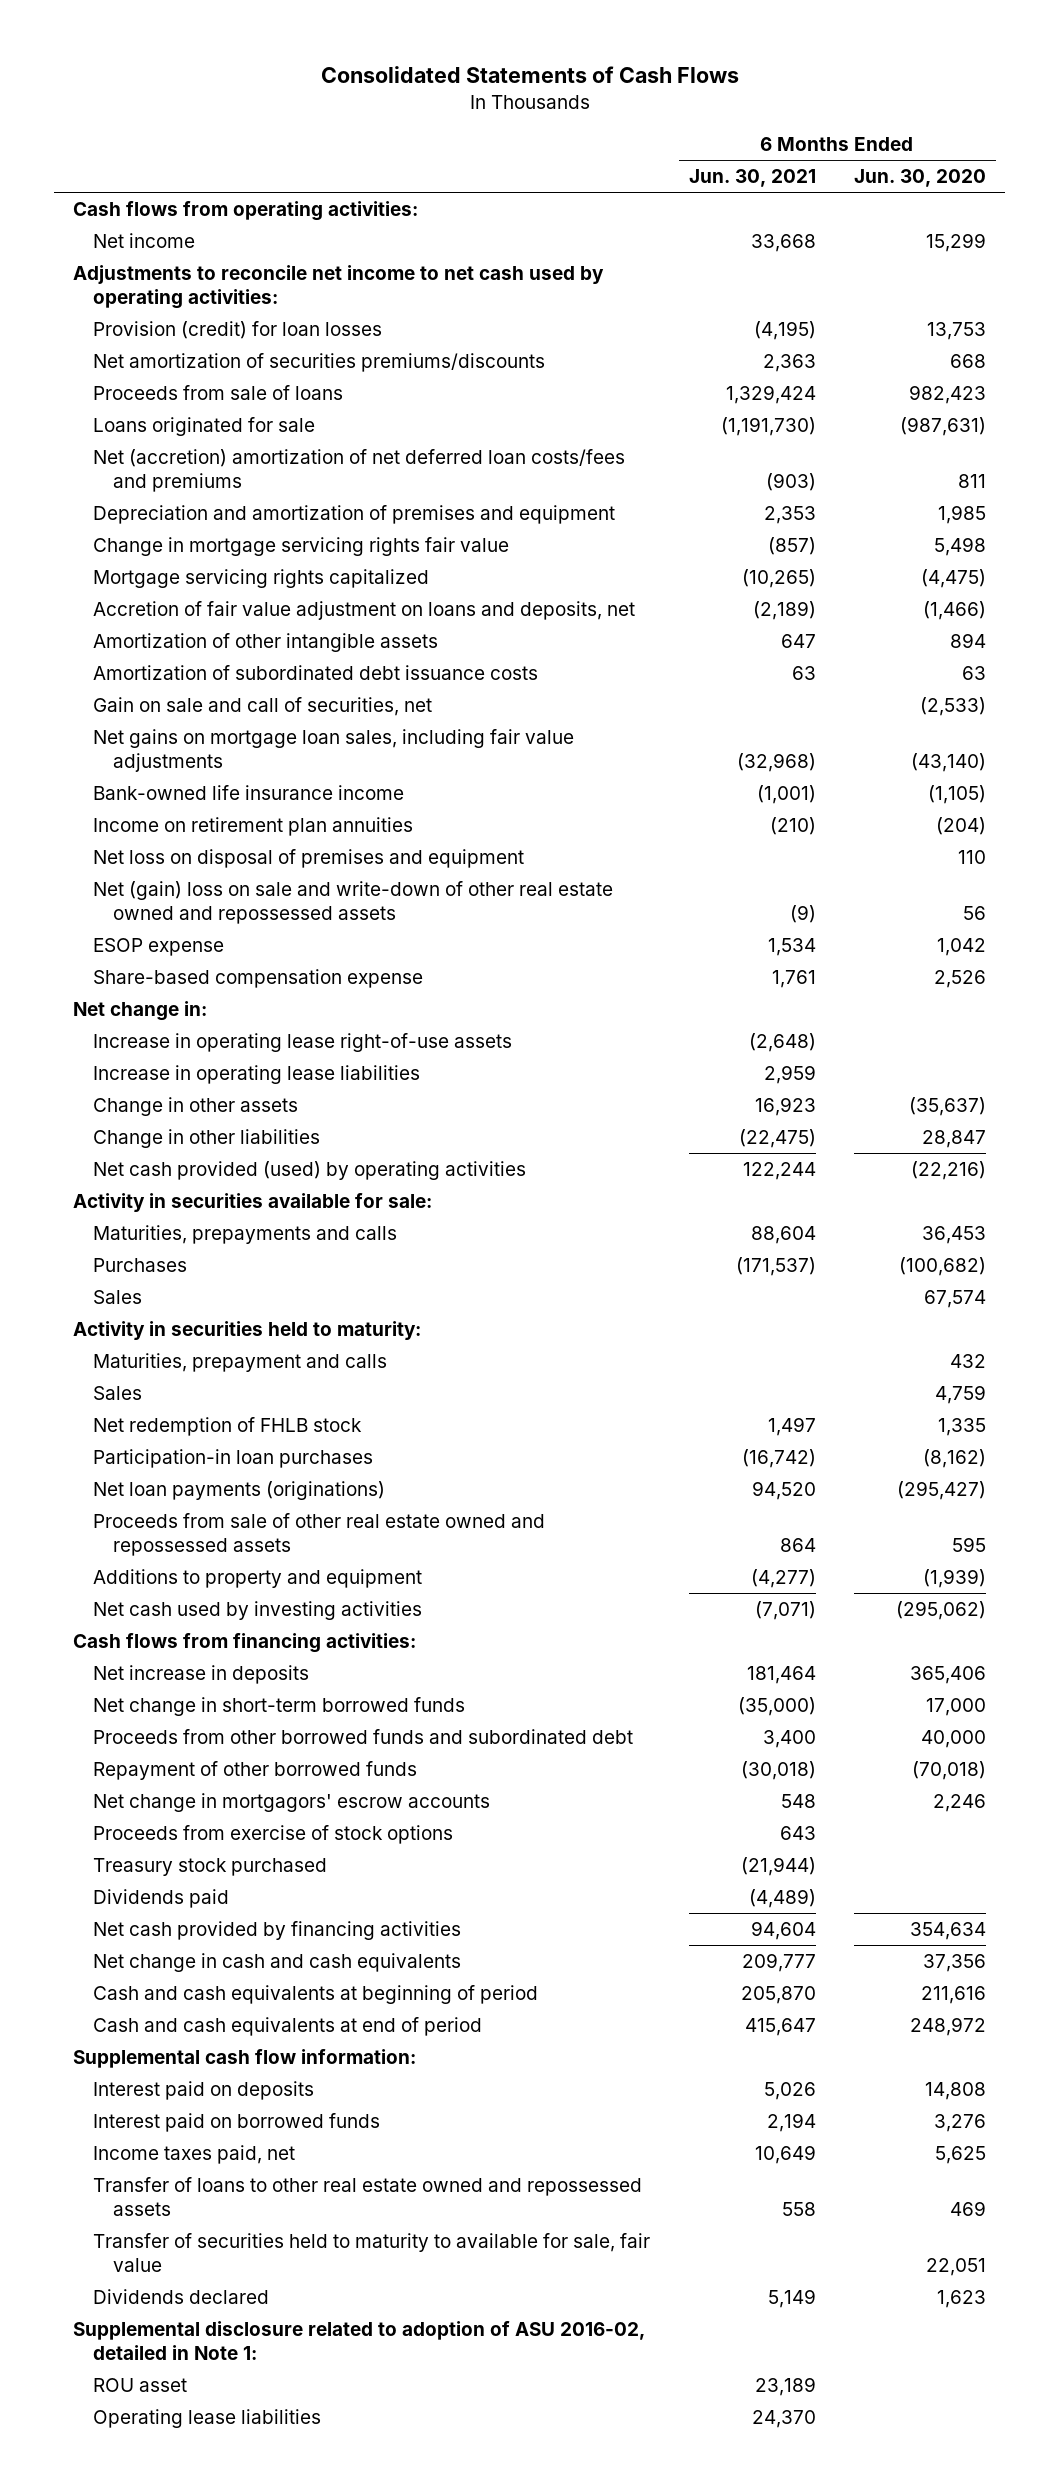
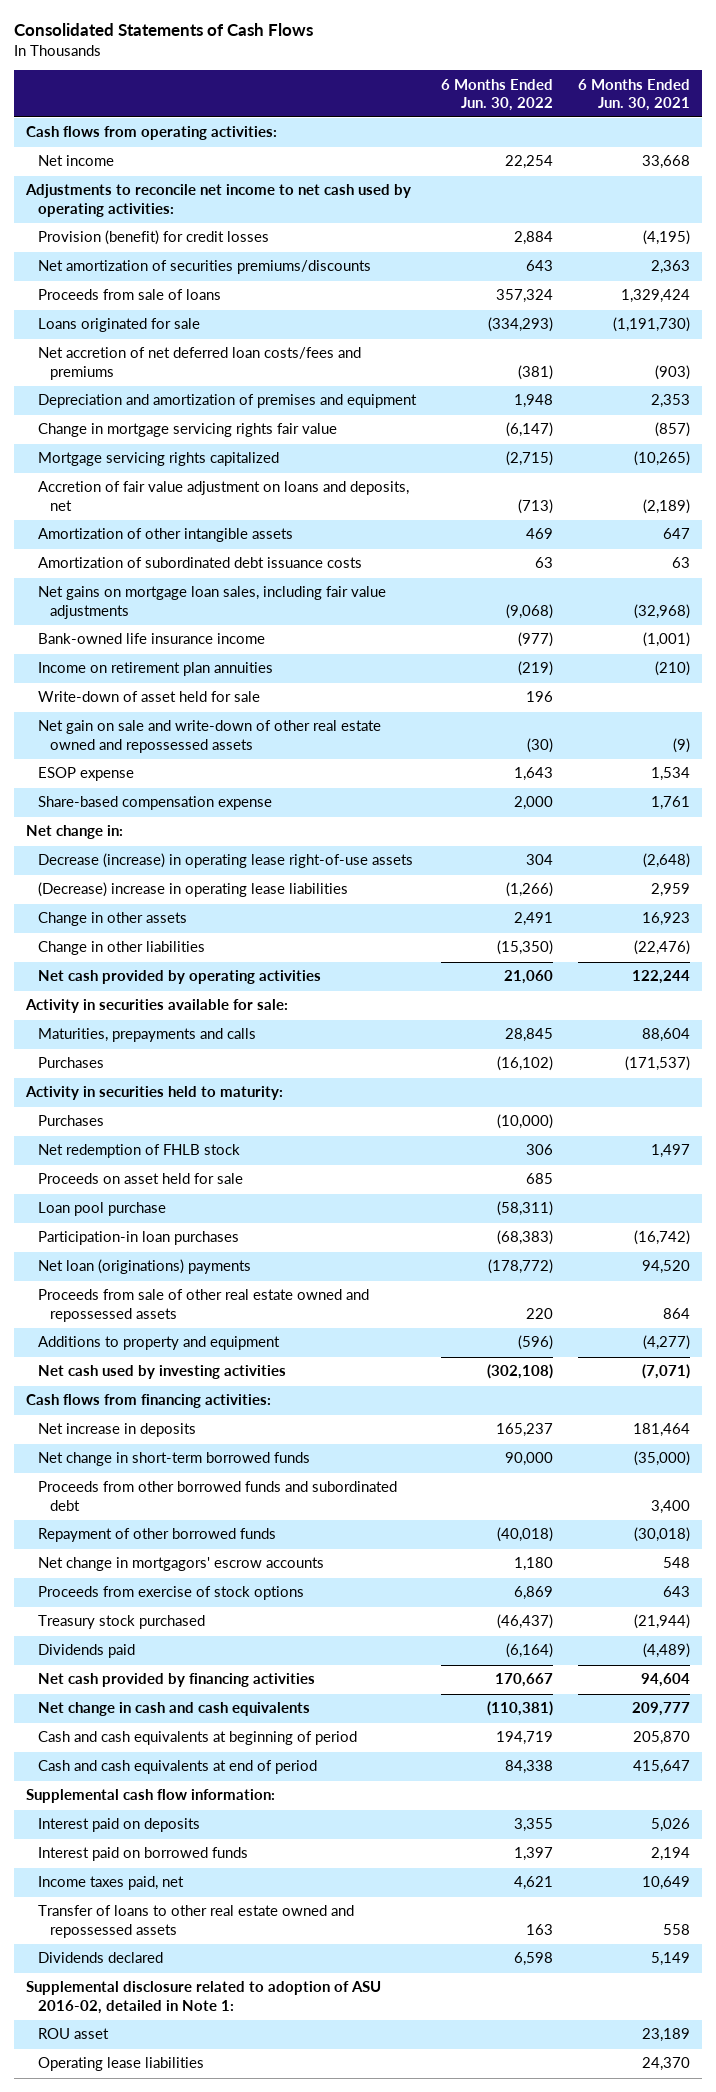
- | 6 Months Ended Jun. 30, 2021 | 6 Months Ended Jun. 30, 2020
+ | 6 Months Ended Jun. 30, 2022 | 6 Months Ended Jun. 30, 2021
- Provision (credit) for loan losses | (4,195) | 13,753
+ Provision (benefit) for credit losses | 2,884 | (4,195)
- Net (accretion) amortization of net deferred loan costs/fees and premiums | (903) | 811
+ Net accretion of net deferred loan costs/fees and premiums | (381) | (903)
- Gain on sale and call of securities, net | | (2,533)
- Net loss on disposal of premises and equipment | | 110
- Net (gain) loss on sale and write-down of other real estate owned and repossessed assets | (9) | 56
+ Write-down of asset held for sale | 196 |
+ Net gain on sale and write-down of other real estate owned and repossessed assets | (30) | (9)
- Increase in operating lease right-of-use assets | (2,648) |
- Increase in operating lease liabilities | 2,959 |
+ Decrease (increase) in operating lease right-of-use assets | 304 | (2,648)
+ (Decrease) increase in operating lease liabilities | (1,266) | 2,959
- Change in other liabilities | (22,475) | 28,847
- Net cash provided (used) by operating activities | 122,244 | (22,216)
+ Change in other liabilities | (15,350) | (22,476)
+ Net cash provided by operating activities | 21,060 | 122,244
- Sales | | 67,574
- Maturities, prepayment and calls | | 432
- Sales | | 4,759
+ Purchases | (10,000) |
+ Proceeds on asset held for sale | 685 |
+ Loan pool purchase | (58,311) |
- Net loan payments (originations) | 94,520 | (295,427)
+ Net loan (originations) payments | (178,772) | 94,520
- Transfer of securities held to maturity to available for sale, fair value | | 22,051

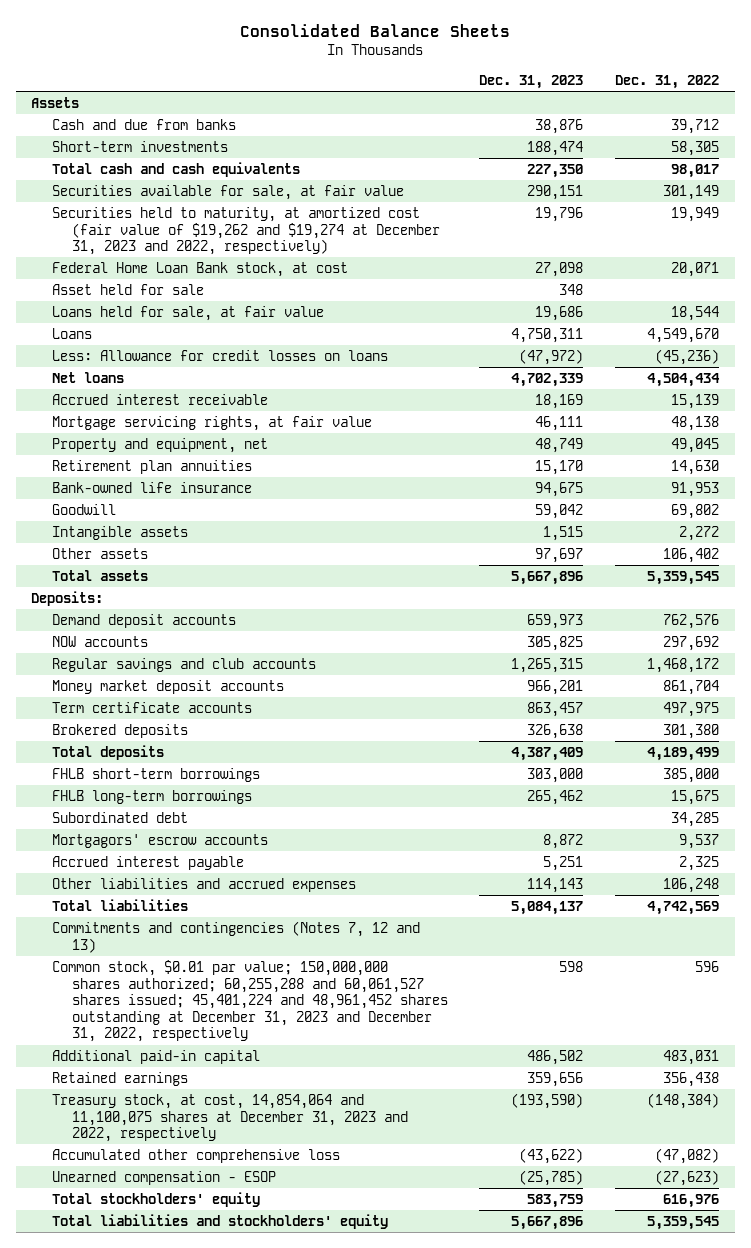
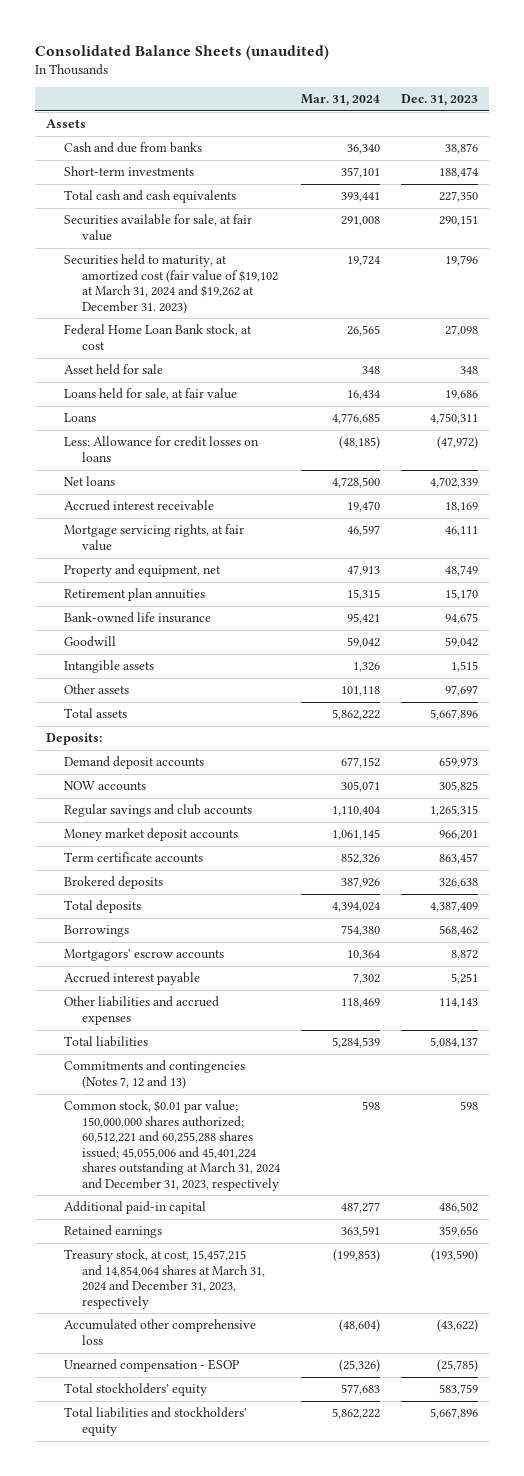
- Consolidated Balance Sheets
+ Consolidated Balance Sheets (unaudited)
- | Dec. 31, 2023 | Dec. 31, 2022
+ | Mar. 31, 2024 | Dec. 31, 2023
- Securities held to maturity, at amortized cost (fair value of $19,262 and $19,274 at December 31, 2023 and 2022, respectively) | 19,796 | 19,949
+ Securities held to maturity, at amortized cost (fair value of $19,102 at March 31, 2024 and $19,262 at December 31. 2023) | 19,724 | 19,796
- FHLB short-term borrowings | 303,000 | 385,000
- FHLB long-term borrowings | 265,462 | 15,675
- Subordinated debt | | 34,285
+ Borrowings | 754,380 | 568,462
- Common stock, $0.01 par value; 150,000,000 shares authorized; 60,255,288 and 60,061,527 shares issued; 45,401,224 and 48,961,452 shares outstanding at December 31, 2023 and December 31, 2022, respectively | 598 | 596
+ Common stock, $0.01 par value; 150,000,000 shares authorized; 60,512,221 and 60,255,288 shares issued; 45,055,006 and 45,401,224 shares outstanding at March 31, 2024 and December 31, 2023, respectively | 598 | 598
- Treasury stock, at cost, 14,854,064 and 11,100,075 shares at December 31, 2023 and 2022, respectively | (193,590) | (148,384)
+ Treasury stock, at cost, 15,457,215 and 14,854,064 shares at March 31, 2024 and December 31, 2023, respectively | (199,853) | (193,590)

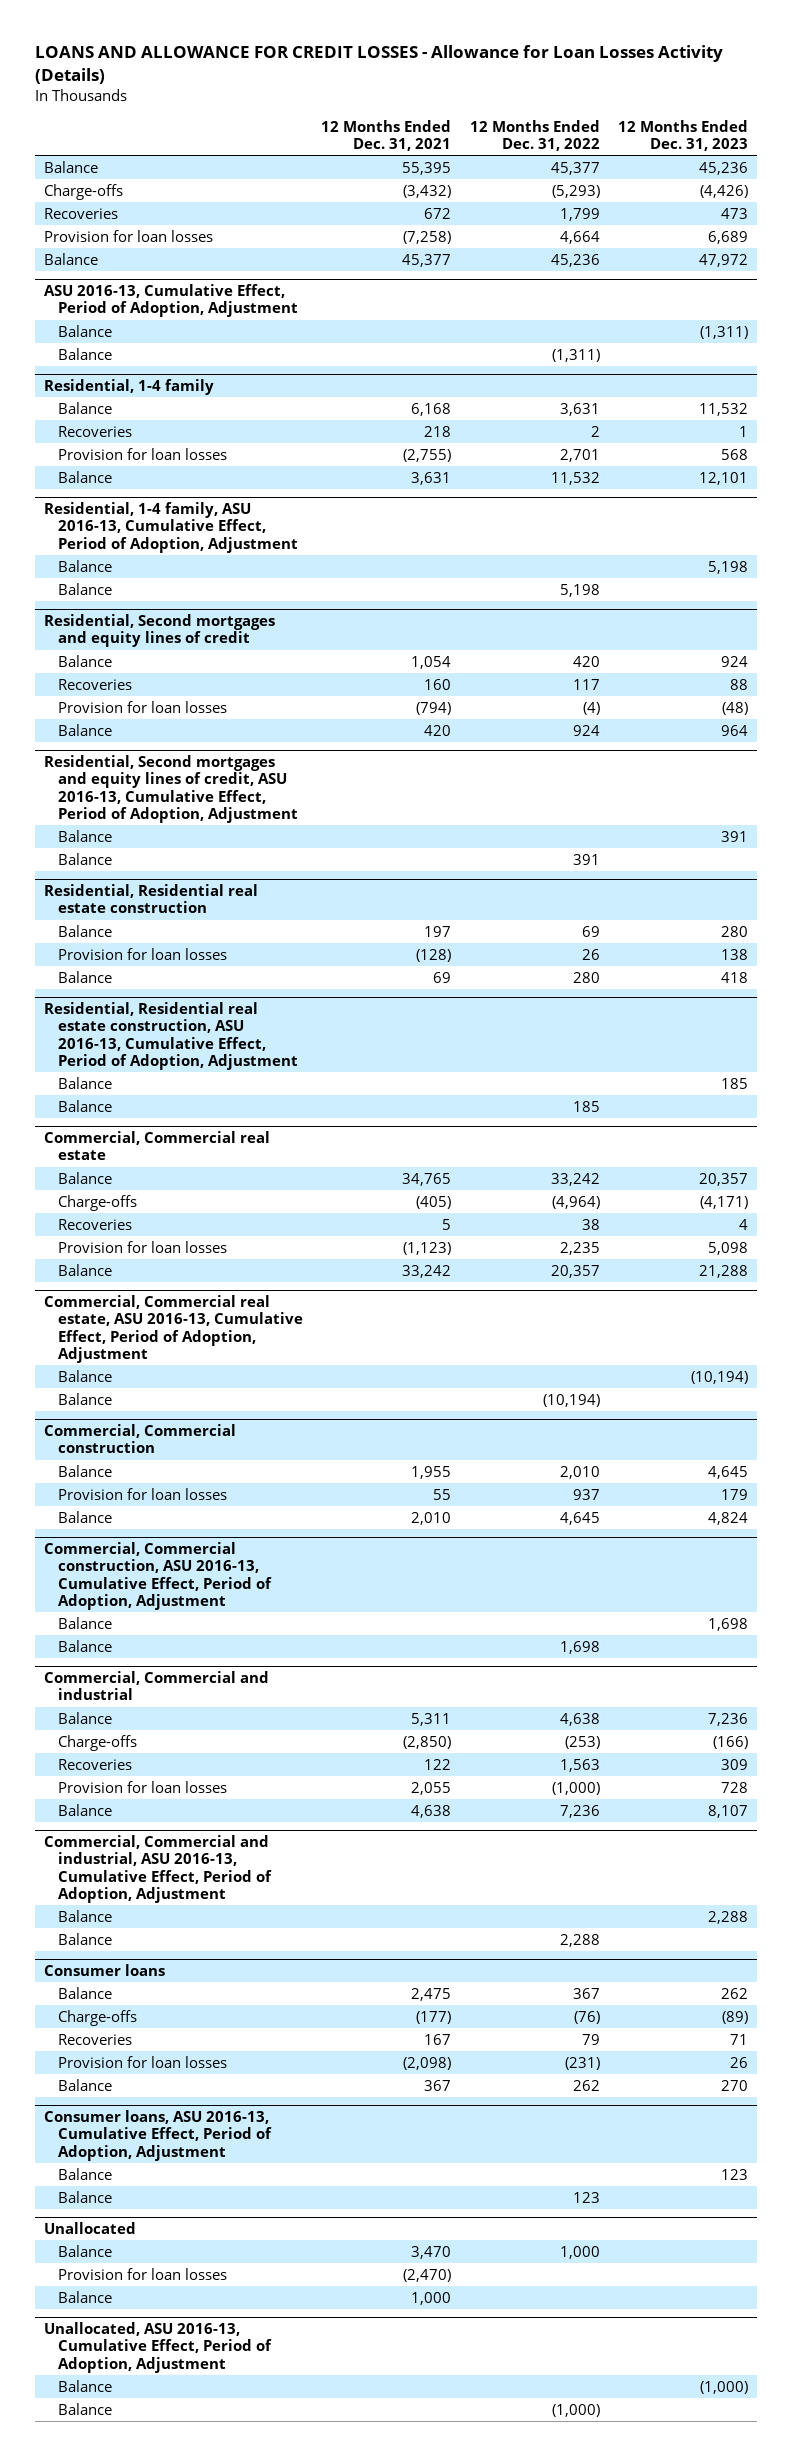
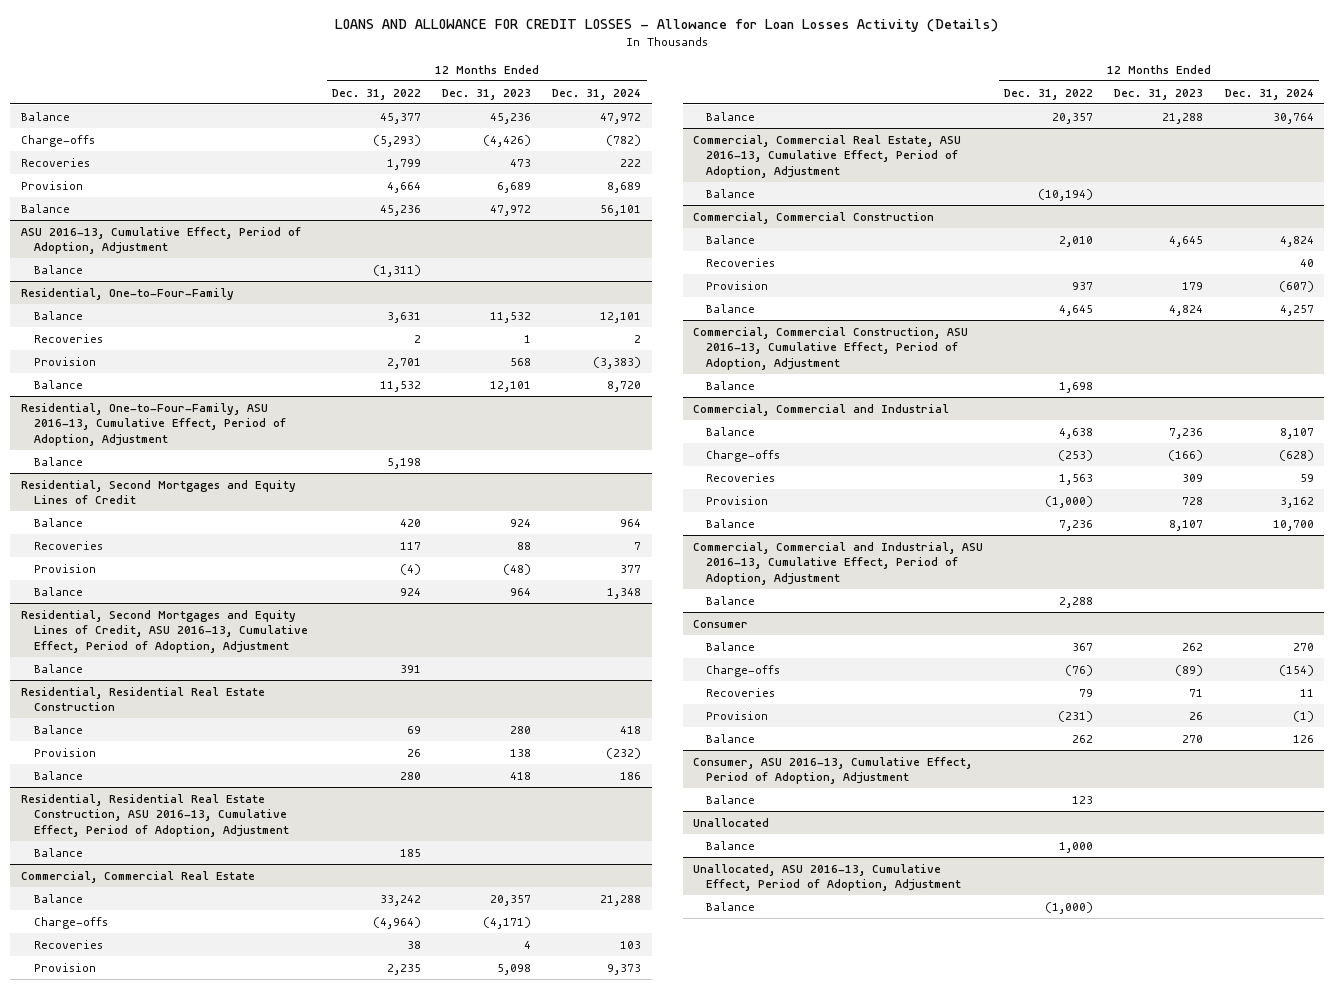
- | 12 Months Ended Dec. 31, 2021 | 12 Months Ended Dec. 31, 2022 | 12 Months Ended Dec. 31, 2023
+ | 12 Months Ended Dec. 31, 2022 | 12 Months Ended Dec. 31, 2023 | 12 Months Ended Dec. 31, 2024
- Provision for loan losses | (7,258) | 4,664 | 6,689
+ Provision | 4,664 | 6,689 | 8,689
@ ASU 2016-13, Cumulative Effect, Period of Adoption, Adjustment
- Balance | | | (1,311)
- Residential, 1-4 family
+ Residential, One-to-Four-Family
- Provision for loan losses | (2,755) | 2,701 | 568
+ Provision | 2,701 | 568 | (3,383)
- Residential, 1-4 family, ASU 2016-13, Cumulative Effect, Period of Adoption, Adjustment
- Balance | | | 5,198
+ Residential, One-to-Four-Family, ASU 2016-13, Cumulative Effect, Period of Adoption, Adjustment
- Residential, Second mortgages and equity lines of credit
+ Residential, Second Mortgages and Equity Lines of Credit
- Provision for loan losses | (794) | (4) | (48)
+ Provision | (4) | (48) | 377
- Residential, Second mortgages and equity lines of credit, ASU 2016-13, Cumulative Effect, Period of Adoption, Adjustment
- Balance | | | 391
+ Residential, Second Mortgages and Equity Lines of Credit, ASU 2016-13, Cumulative Effect, Period of Adoption, Adjustment
- Residential, Residential real estate construction
+ Residential, Residential Real Estate Construction
- Provision for loan losses | (128) | 26 | 138
+ Provision | 26 | 138 | (232)
- Residential, Residential real estate construction, ASU 2016-13, Cumulative Effect, Period of Adoption, Adjustment
- Balance | | | 185
+ Residential, Residential Real Estate Construction, ASU 2016-13, Cumulative Effect, Period of Adoption, Adjustment
- Commercial, Commercial real estate
+ Commercial, Commercial Real Estate
- Provision for loan losses | (1,123) | 2,235 | 5,098
+ Provision | 2,235 | 5,098 | 9,373
- Commercial, Commercial real estate, ASU 2016-13, Cumulative Effect, Period of Adoption, Adjustment
- Balance | | | (10,194)
+ Commercial, Commercial Real Estate, ASU 2016-13, Cumulative Effect, Period of Adoption, Adjustment
- Commercial, Commercial construction
+ Commercial, Commercial Construction
- Provision for loan losses | 55 | 937 | 179
+ Recoveries | | | 40
+ Provision | 937 | 179 | (607)
- Commercial, Commercial construction, ASU 2016-13, Cumulative Effect, Period of Adoption, Adjustment
- Balance | | | 1,698
+ Commercial, Commercial Construction, ASU 2016-13, Cumulative Effect, Period of Adoption, Adjustment
- Commercial, Commercial and industrial
+ Commercial, Commercial and Industrial
- Provision for loan losses | 2,055 | (1,000) | 728
+ Provision | (1,000) | 728 | 3,162
- Commercial, Commercial and industrial, ASU 2016-13, Cumulative Effect, Period of Adoption, Adjustment
- Balance | | | 2,288
+ Commercial, Commercial and Industrial, ASU 2016-13, Cumulative Effect, Period of Adoption, Adjustment
- Consumer loans
+ Consumer
- Provision for loan losses | (2,098) | (231) | 26
+ Provision | (231) | 26 | (1)
- Consumer loans, ASU 2016-13, Cumulative Effect, Period of Adoption, Adjustment
- Balance | | | 123
+ Consumer, ASU 2016-13, Cumulative Effect, Period of Adoption, Adjustment
@ Unallocated
- Provision for loan losses | (2,470) | |
- Balance | 1,000 | |
@ Unallocated, ASU 2016-13, Cumulative Effect, Period of Adoption, Adjustment
- Balance | | | (1,000)

